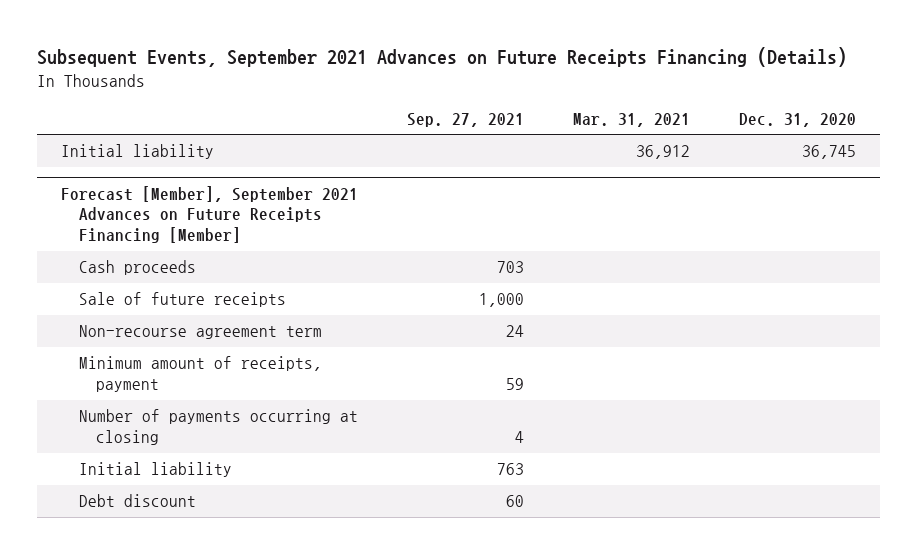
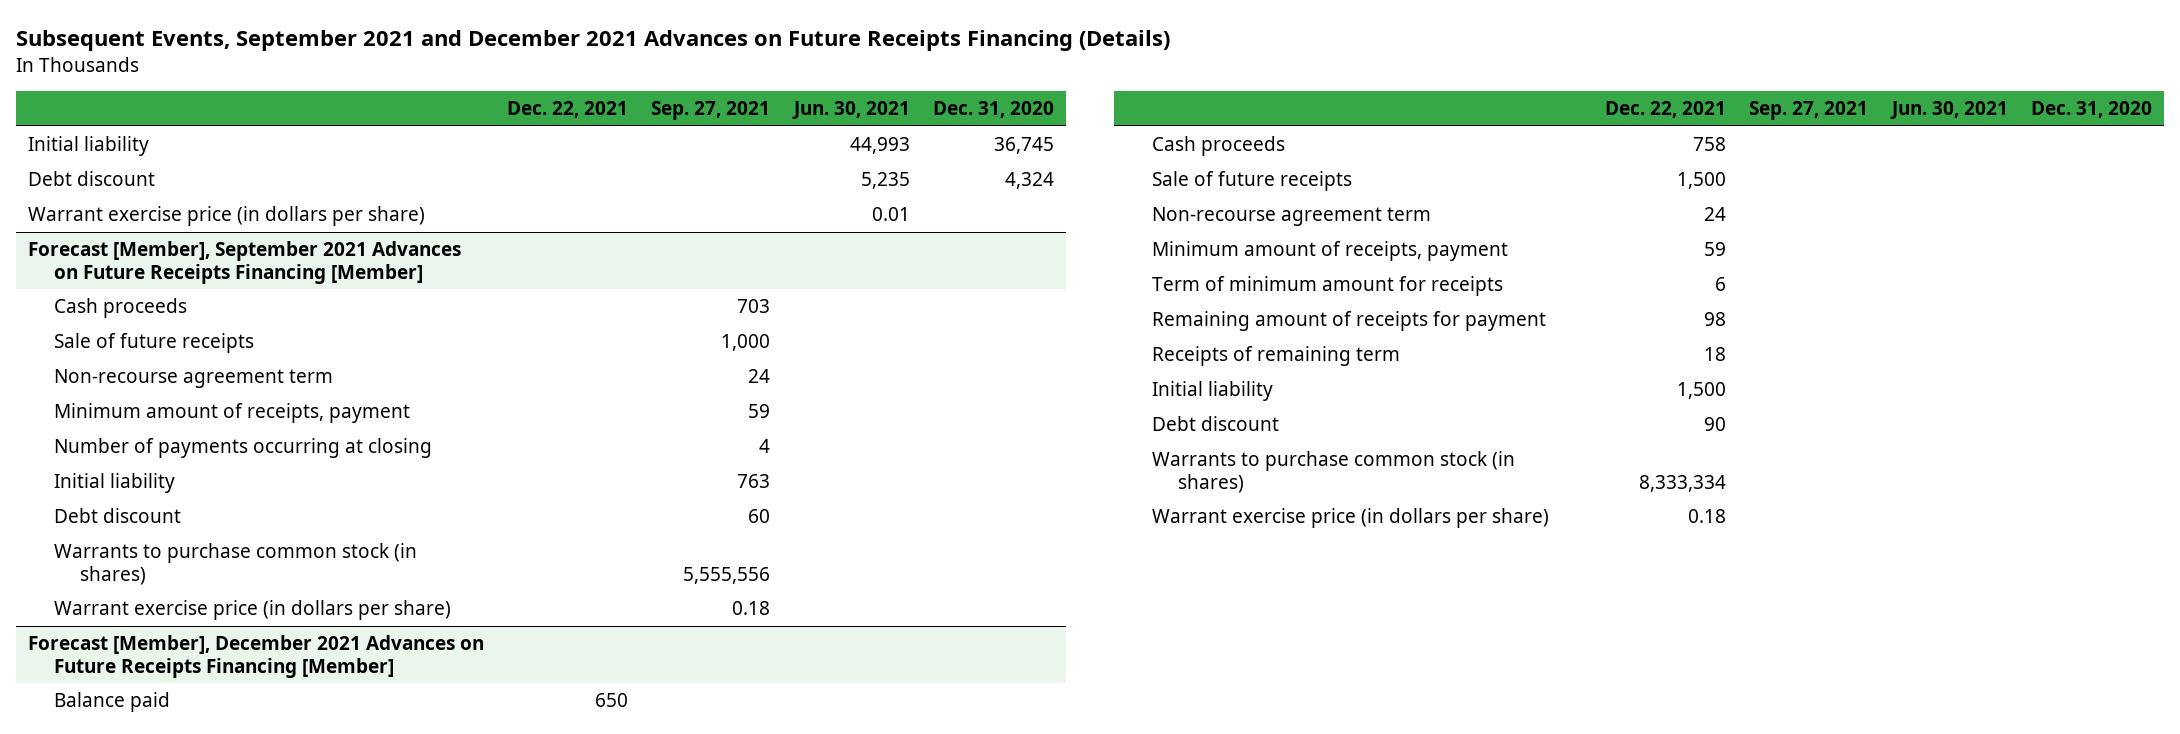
- Subsequent Events, September 2021 Advances on Future Receipts Financing (Details)
+ Subsequent Events, September 2021 and December 2021 Advances on Future Receipts Financing (Details)
- | Sep. 27, 2021 | Mar. 31, 2021 | Dec. 31, 2020
+ | Dec. 22, 2021 | Sep. 27, 2021 | Jun. 30, 2021 | Dec. 31, 2020
+ Debt discount | | | 5,235 | 4,324
+ Warrant exercise price (in dollars per share) | | | 0.01 |
@ Forecast [Member], September 2021 Advances on Future Receipts Financing [Member]
+ Warrants to purchase common stock (in shares) | | 5,555,556 | |
+ Warrant exercise price (in dollars per share) | | 0.18 | |
+ Forecast [Member], December 2021 Advances on Future Receipts Financing [Member]
+ Balance paid | 650 | | |
+ Cash proceeds | 758 | | |
+ Sale of future receipts | 1,500 | | |
+ Non-recourse agreement term | 24 | | |
+ Minimum amount of receipts, payment | 59 | | |
+ Term of minimum amount for receipts | 6 | | |
+ Remaining amount of receipts for payment | 98 | | |
+ Receipts of remaining term | 18 | | |
+ Initial liability | 1,500 | | |
+ Debt discount | 90 | | |
+ Warrants to purchase common stock (in shares) | 8,333,334 | | |
+ Warrant exercise price (in dollars per share) | 0.18 | | |

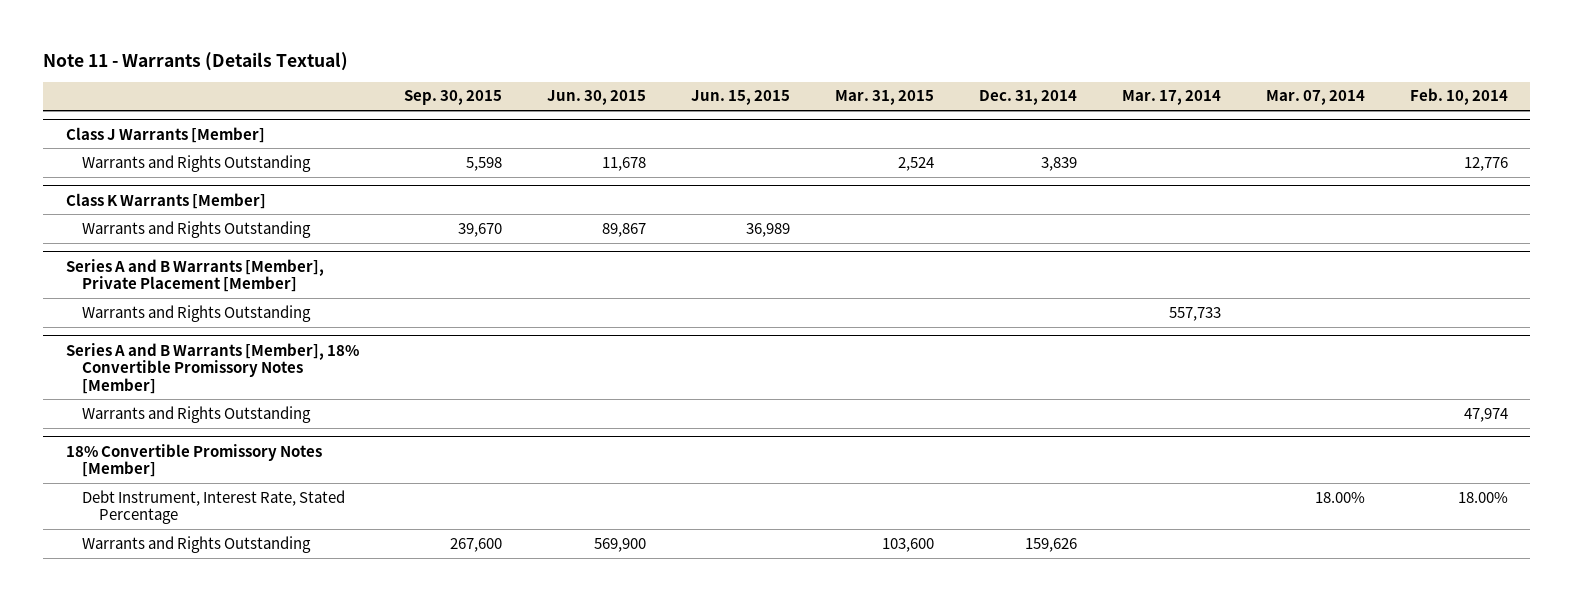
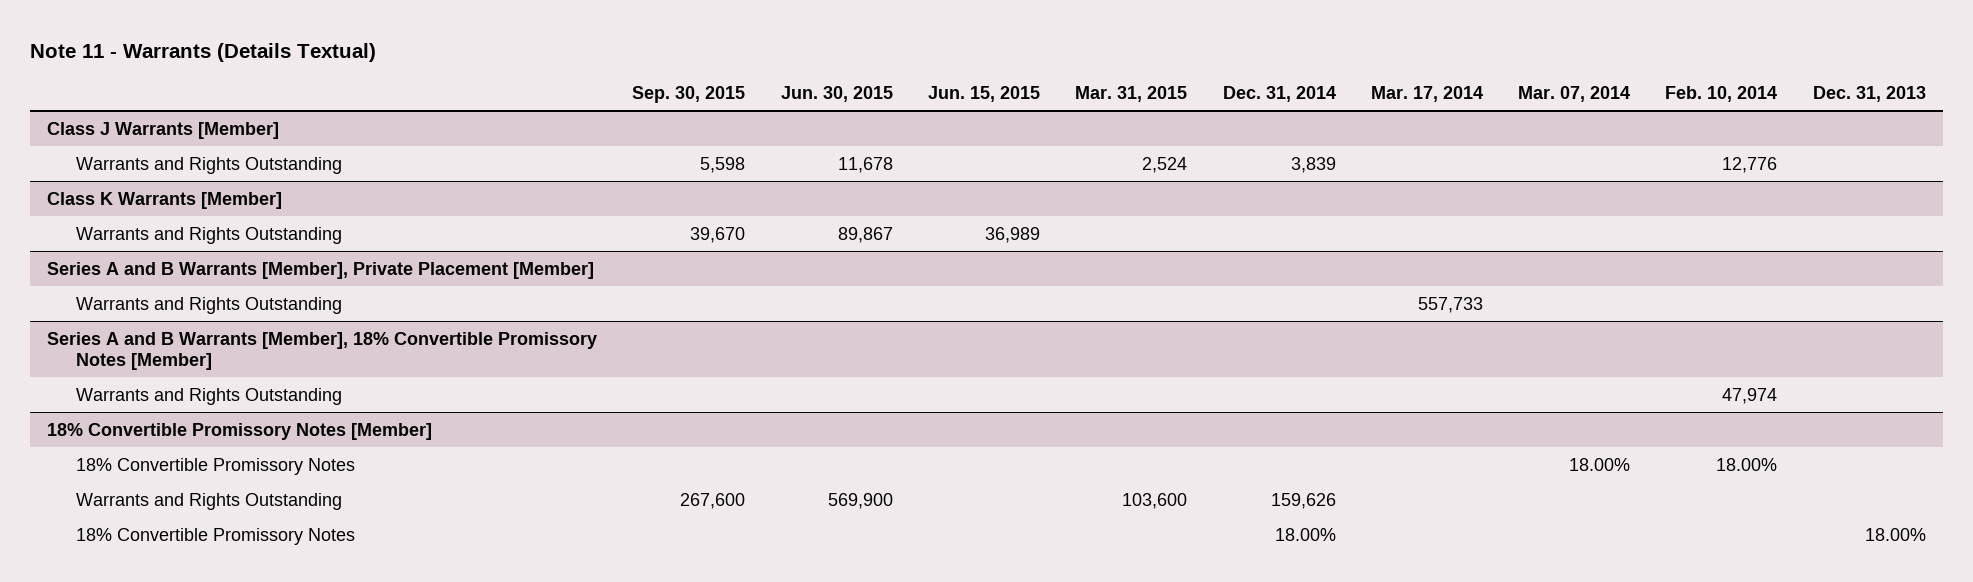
- | Sep. 30, 2015 | Jun. 30, 2015 | Jun. 15, 2015 | Mar. 31, 2015 | Dec. 31, 2014 | Mar. 17, 2014 | Mar. 07, 2014 | Feb. 10, 2014
+ | Sep. 30, 2015 | Jun. 30, 2015 | Jun. 15, 2015 | Mar. 31, 2015 | Dec. 31, 2014 | Mar. 17, 2014 | Mar. 07, 2014 | Feb. 10, 2014 | Dec. 31, 2013
@ 18% Convertible Promissory Notes [Member]
- Debt Instrument, Interest Rate, Stated Percentage | | | | | | | 18.00% | 18.00%
+ 18% Convertible Promissory Notes | | | | | | | 18.00% | 18.00% |
+ 18% Convertible Promissory Notes | | | | | 18.00% | | | | 18.00%

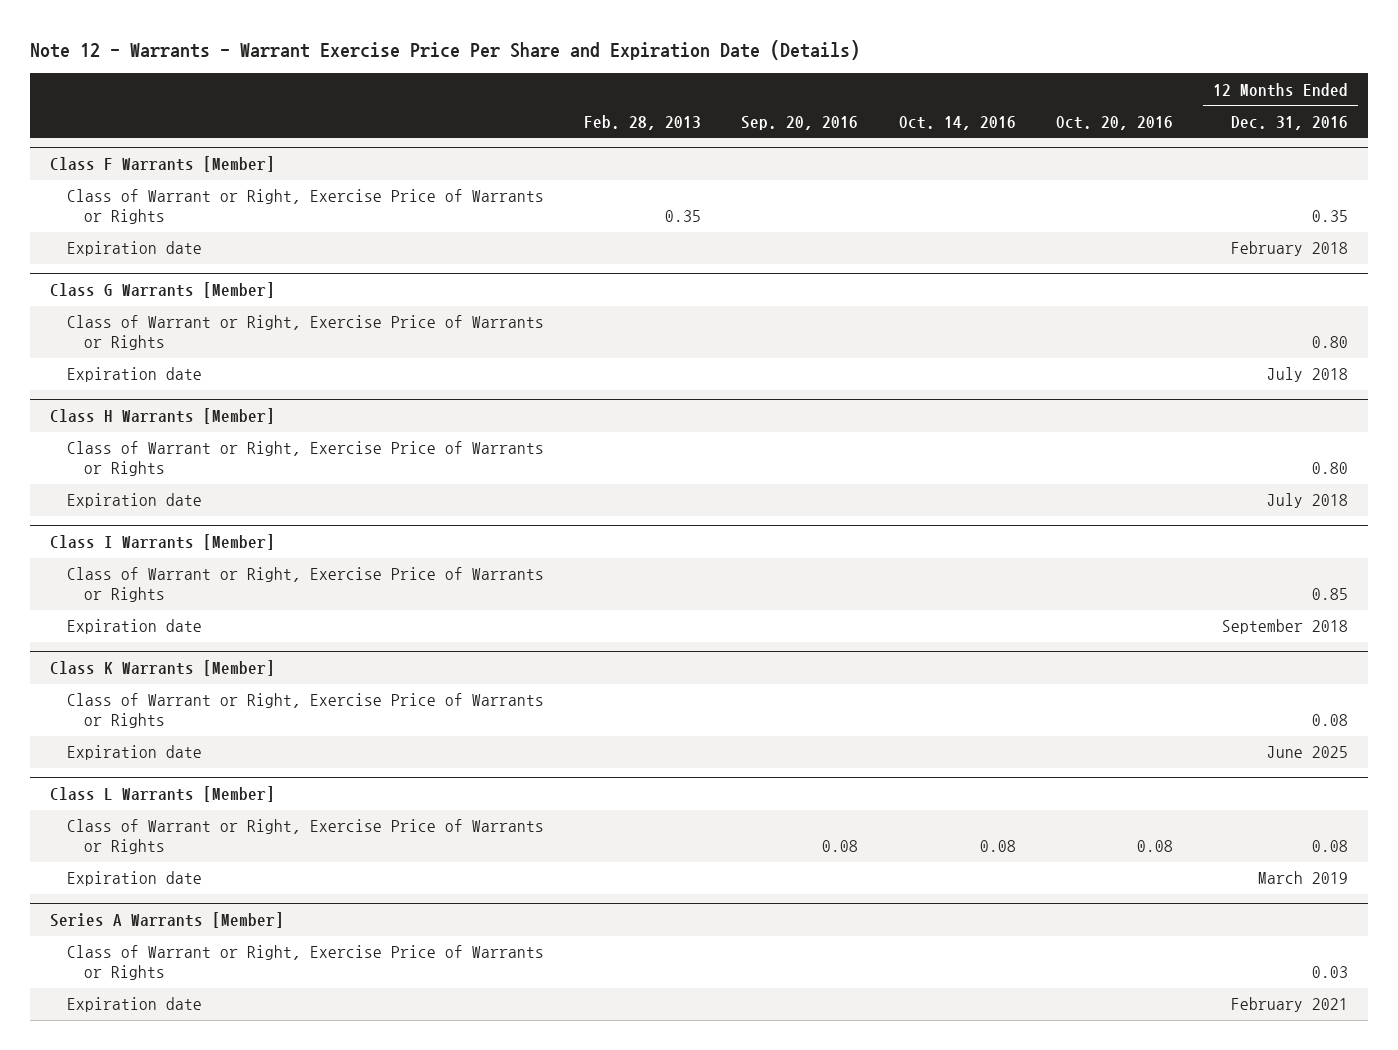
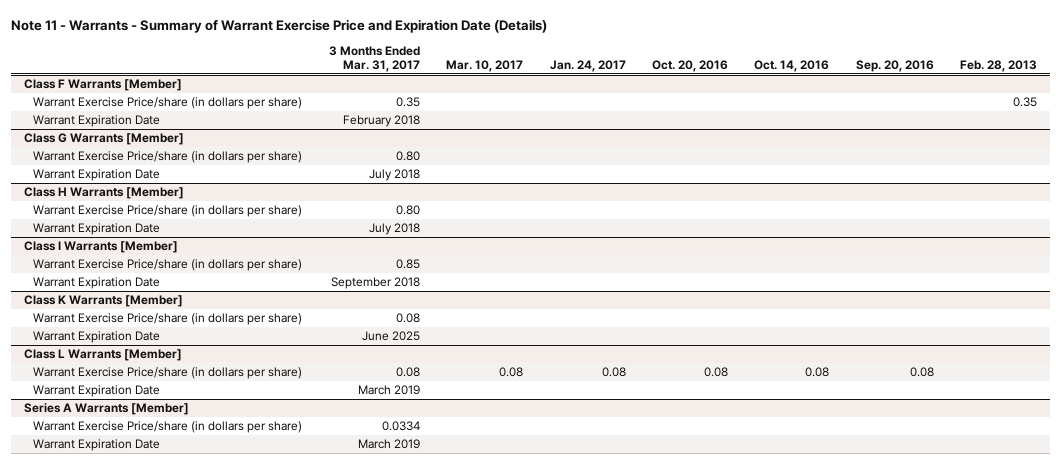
- Note 12 - Warrants - Warrant Exercise Price Per Share and Expiration Date (Details)
+ Note 11 - Warrants - Summary of Warrant Exercise Price and Expiration Date (Details)
- | Feb. 28, 2013 | Sep. 20, 2016 | Oct. 14, 2016 | Oct. 20, 2016 | 12 Months Ended Dec. 31, 2016
+ | 3 Months Ended Mar. 31, 2017 | Mar. 10, 2017 | Jan. 24, 2017 | Oct. 20, 2016 | Oct. 14, 2016 | Sep. 20, 2016 | Feb. 28, 2013
@ Class F Warrants [Member]
- Class of Warrant or Right, Exercise Price of Warrants or Rights | 0.35 | | | | 0.35
- Expiration date | | | | | February 2018
+ Warrant Exercise Price/share (in dollars per share) | 0.35 | | | | | | 0.35
+ Warrant Expiration Date | February 2018 | | | | | |
@ Class G Warrants [Member]
- Class of Warrant or Right, Exercise Price of Warrants or Rights | | | | | 0.80
- Expiration date | | | | | July 2018
+ Warrant Exercise Price/share (in dollars per share) | 0.80 | | | | | |
+ Warrant Expiration Date | July 2018 | | | | | |
@ Class H Warrants [Member]
- Class of Warrant or Right, Exercise Price of Warrants or Rights | | | | | 0.80
- Expiration date | | | | | July 2018
+ Warrant Exercise Price/share (in dollars per share) | 0.80 | | | | | |
+ Warrant Expiration Date | July 2018 | | | | | |
@ Class I Warrants [Member]
- Class of Warrant or Right, Exercise Price of Warrants or Rights | | | | | 0.85
- Expiration date | | | | | September 2018
+ Warrant Exercise Price/share (in dollars per share) | 0.85 | | | | | |
+ Warrant Expiration Date | September 2018 | | | | | |
@ Class K Warrants [Member]
- Class of Warrant or Right, Exercise Price of Warrants or Rights | | | | | 0.08
- Expiration date | | | | | June 2025
+ Warrant Exercise Price/share (in dollars per share) | 0.08 | | | | | |
+ Warrant Expiration Date | June 2025 | | | | | |
@ Class L Warrants [Member]
- Class of Warrant or Right, Exercise Price of Warrants or Rights | | 0.08 | 0.08 | 0.08 | 0.08
- Expiration date | | | | | March 2019
+ Warrant Exercise Price/share (in dollars per share) | 0.08 | 0.08 | 0.08 | 0.08 | 0.08 | 0.08 |
+ Warrant Expiration Date | March 2019 | | | | | |
@ Series A Warrants [Member]
- Class of Warrant or Right, Exercise Price of Warrants or Rights | | | | | 0.03
- Expiration date | | | | | February 2021
+ Warrant Exercise Price/share (in dollars per share) | 0.0334 | | | | | |
+ Warrant Expiration Date | March 2019 | | | | | |

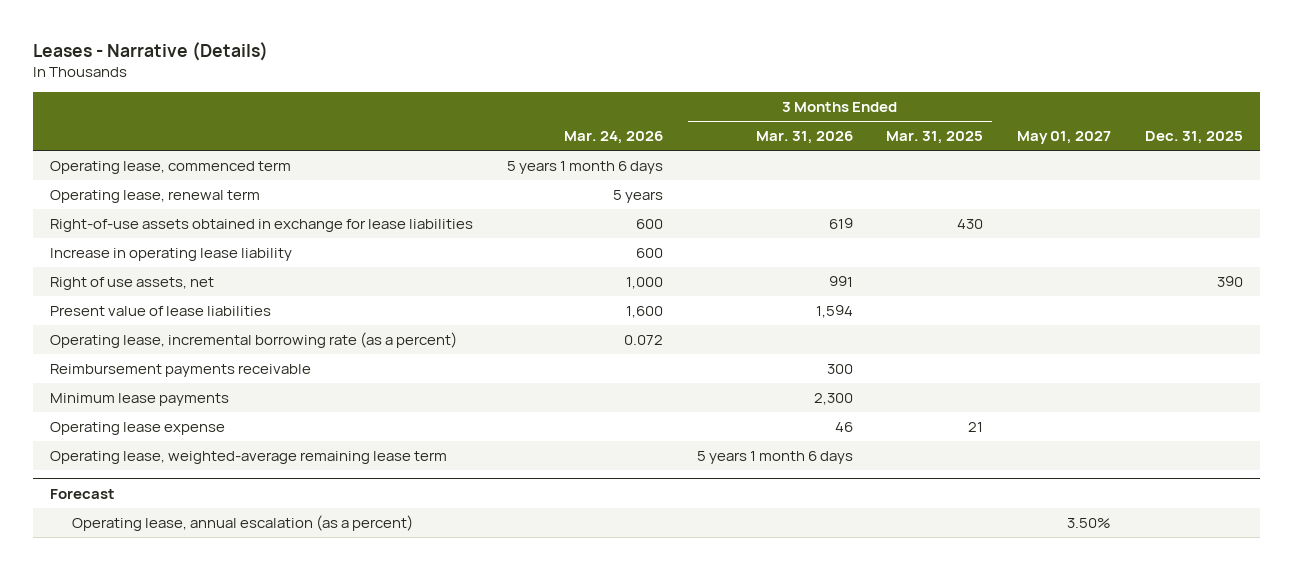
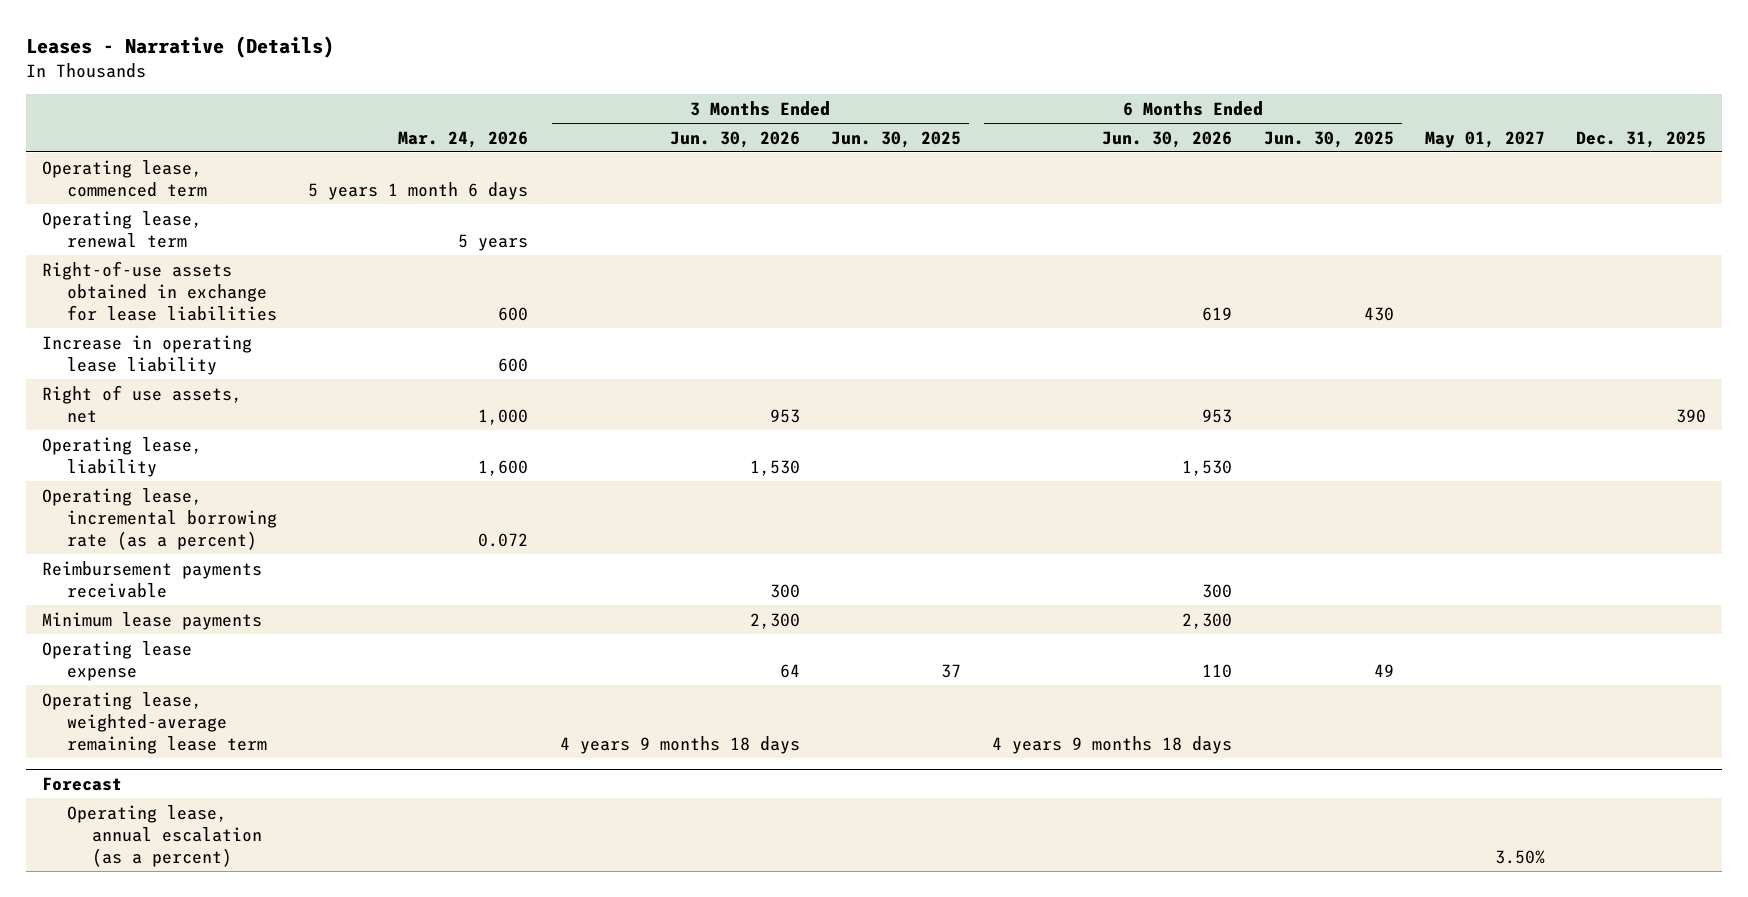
- | Mar. 24, 2026 | 3 Months Ended Mar. 31, 2026 | 3 Months Ended Mar. 31, 2025 | May 01, 2027 | Dec. 31, 2025
+ | Mar. 24, 2026 | 3 Months Ended Jun. 30, 2026 | 3 Months Ended Jun. 30, 2025 | 6 Months Ended Jun. 30, 2026 | 6 Months Ended Jun. 30, 2025 | May 01, 2027 | Dec. 31, 2025
- Present value of lease liabilities | 1,600 | 1,594 | | |
+ Operating lease, liability | 1,600 | 1,530 | | 1,530 | | |

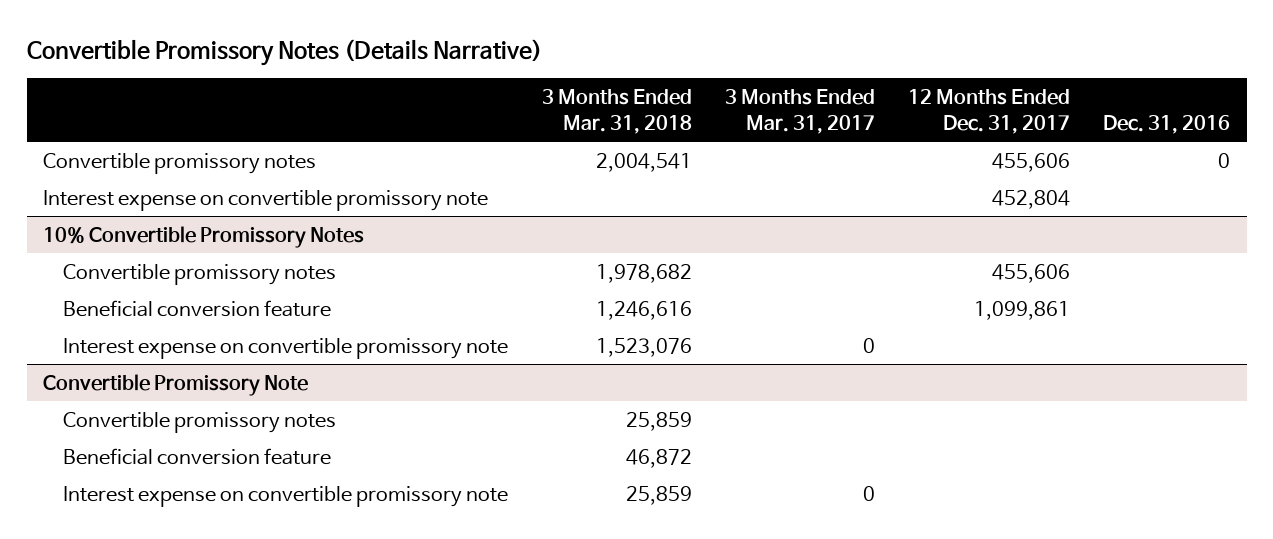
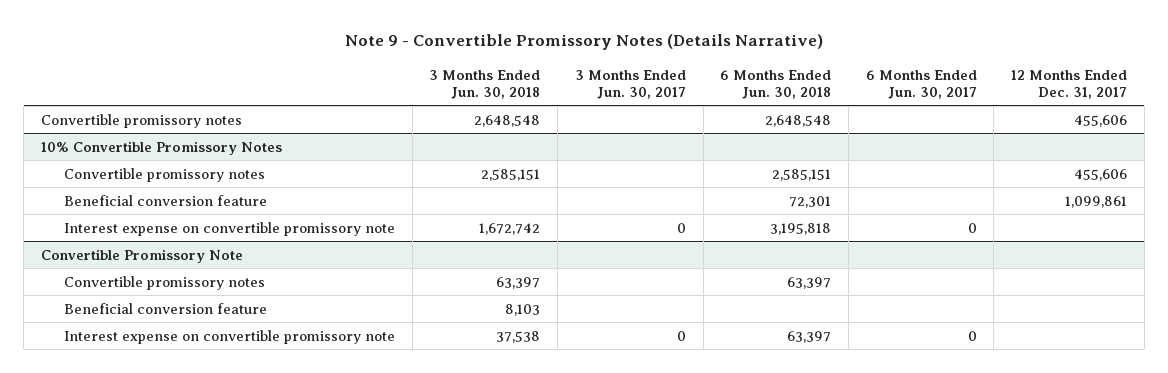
- Convertible Promissory Notes (Details Narrative)
+ Note 9 - Convertible Promissory Notes (Details Narrative)
- | 3 Months Ended Mar. 31, 2018 | 3 Months Ended Mar. 31, 2017 | 12 Months Ended Dec. 31, 2017 | Dec. 31, 2016
+ | 3 Months Ended Jun. 30, 2018 | 3 Months Ended Jun. 30, 2017 | 6 Months Ended Jun. 30, 2018 | 6 Months Ended Jun. 30, 2017 | 12 Months Ended Dec. 31, 2017
- Interest expense on convertible promissory note | | | 452,804 |

